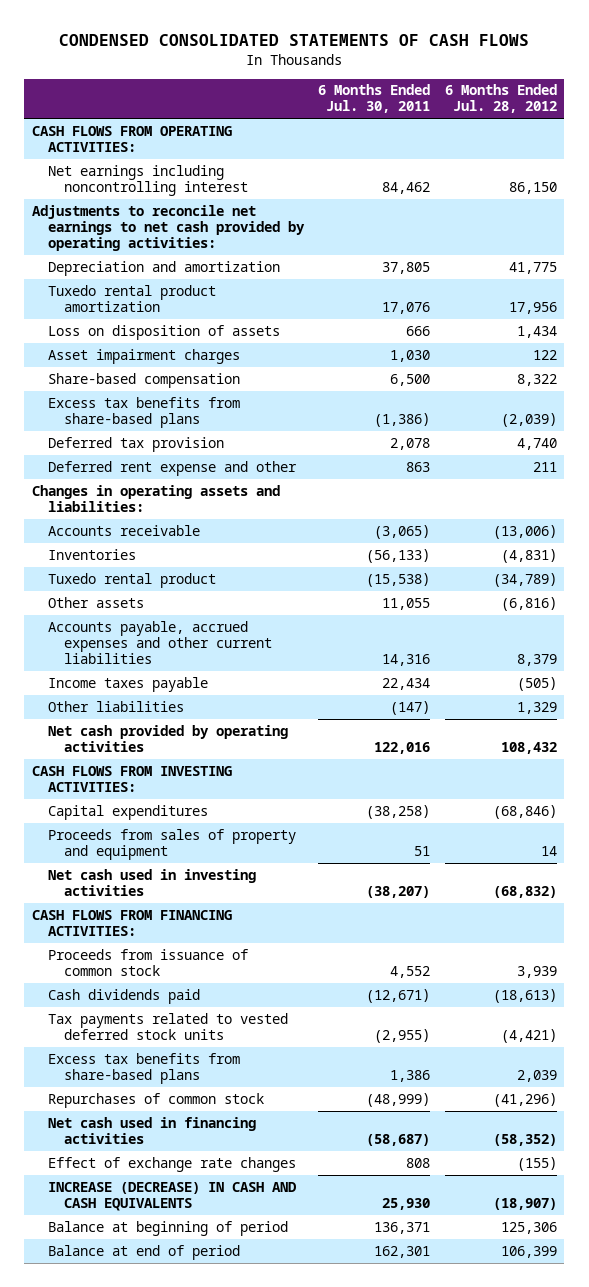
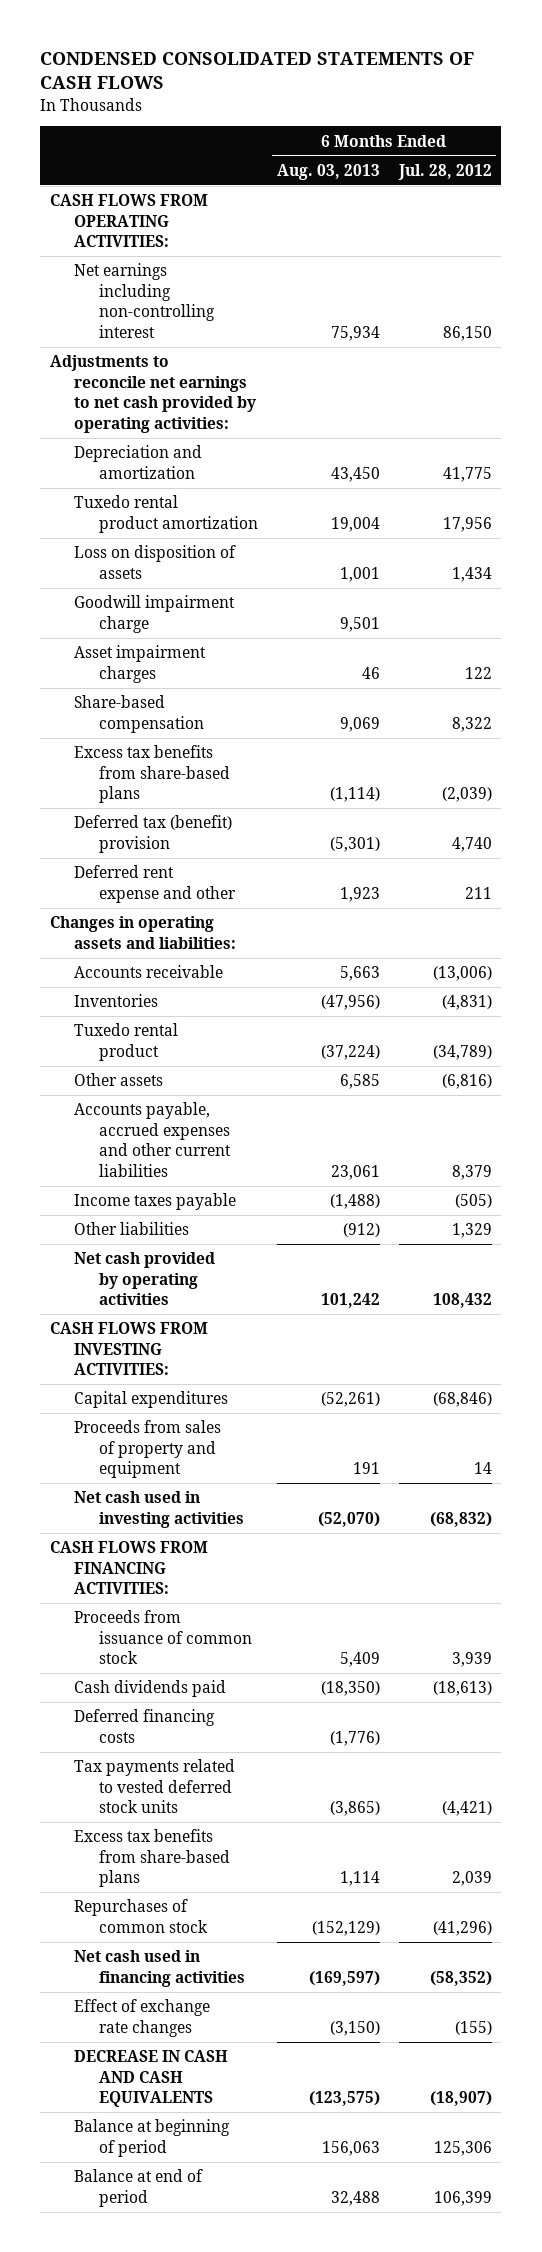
- | 6 Months Ended Jul. 30, 2011 | 6 Months Ended Jul. 28, 2012
+ | 6 Months Ended Aug. 03, 2013 | 6 Months Ended Jul. 28, 2012
- Net earnings including noncontrolling interest | 84,462 | 86,150
+ Net earnings including non-controlling interest | 75,934 | 86,150
+ Goodwill impairment charge | 9,501 |
- Deferred tax provision | 2,078 | 4,740
+ Deferred tax (benefit) provision | (5,301) | 4,740
+ Deferred financing costs | (1,776) |
- INCREASE (DECREASE) IN CASH AND CASH EQUIVALENTS | 25,930 | (18,907)
+ DECREASE IN CASH AND CASH EQUIVALENTS | (123,575) | (18,907)

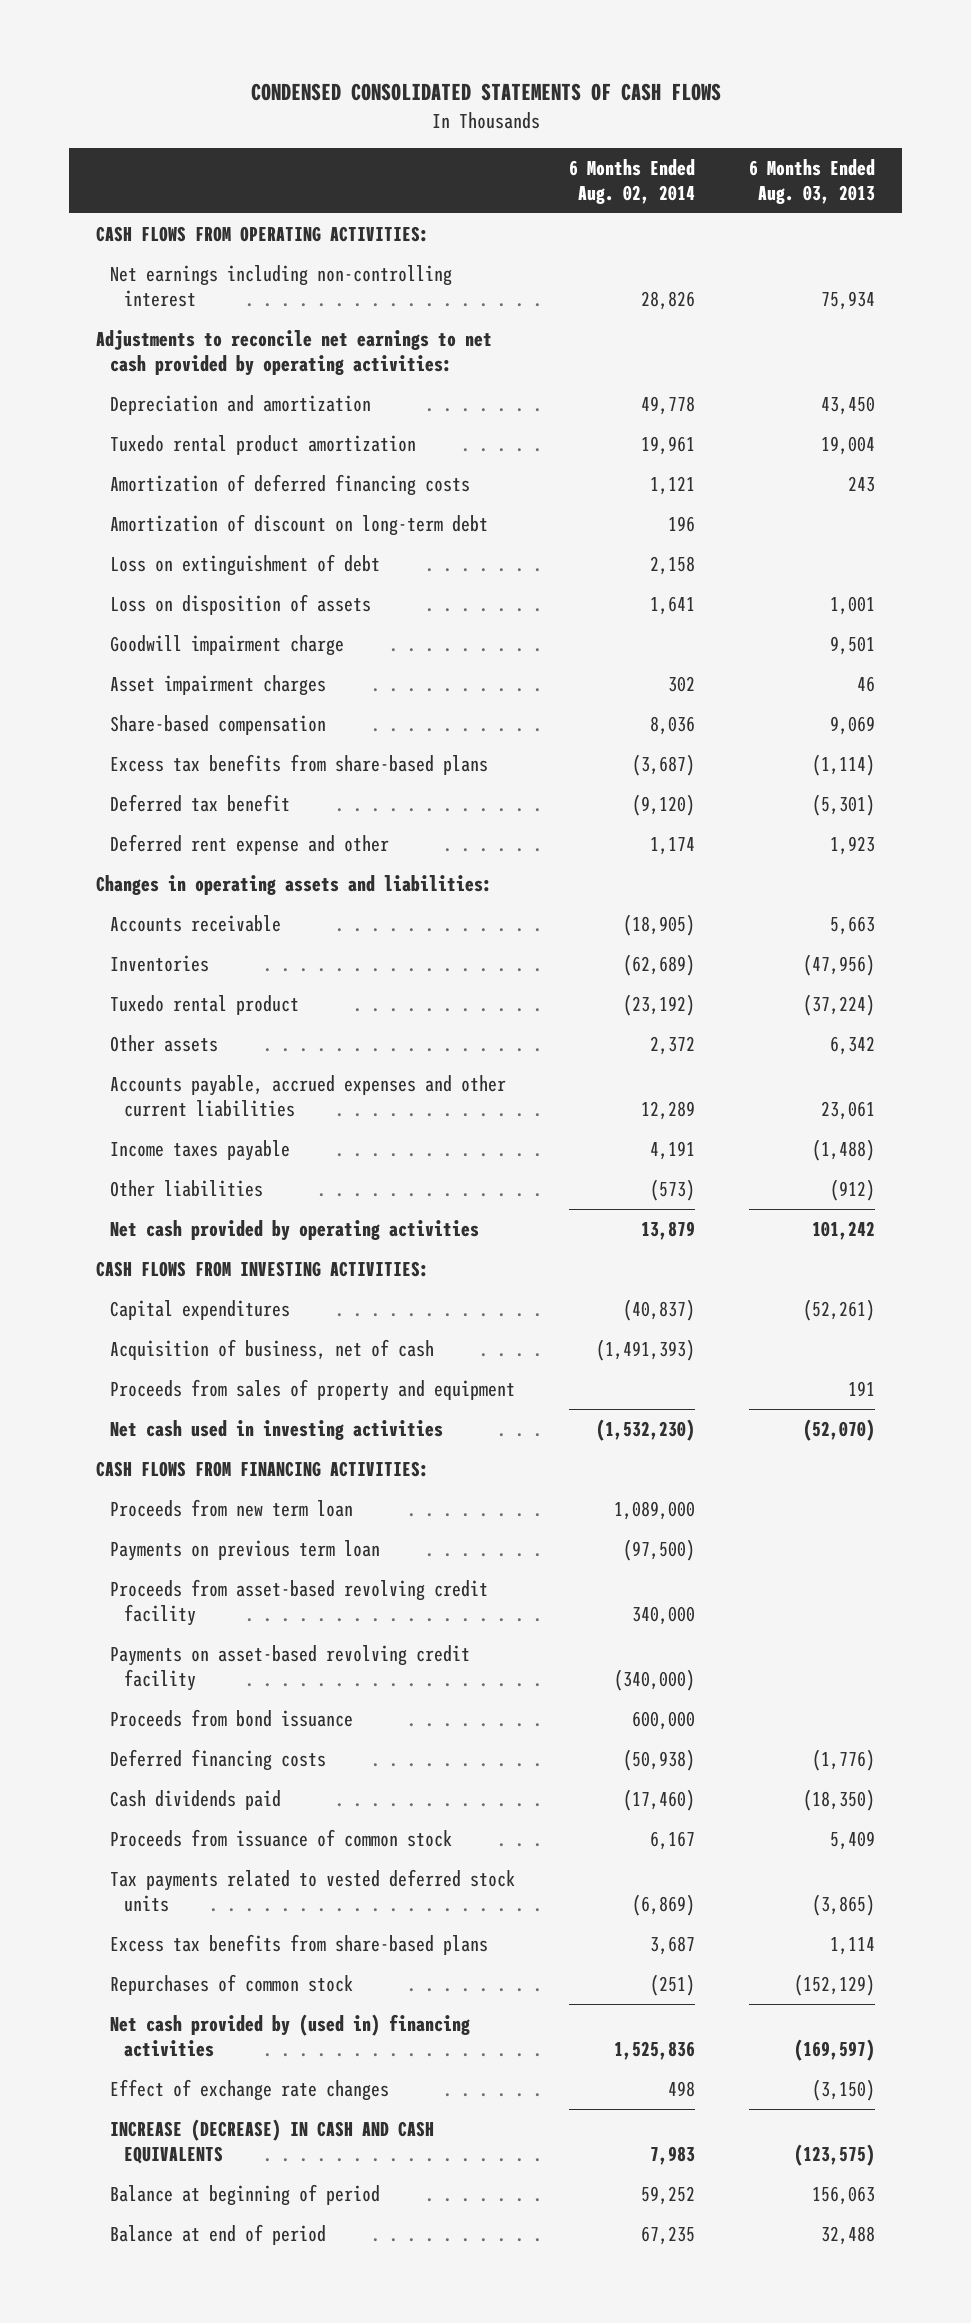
- | 6 Months Ended Aug. 03, 2013 | 6 Months Ended Jul. 28, 2012
+ | 6 Months Ended Aug. 02, 2014 | 6 Months Ended Aug. 03, 2013
+ Amortization of deferred financing costs | 1,121 | 243
+ Amortization of discount on long-term debt | 196 |
+ Loss on extinguishment of debt | 2,158 |
- Deferred tax (benefit) provision | (5,301) | 4,740
+ Deferred tax benefit | (9,120) | (5,301)
- Other assets | 6,585 | (6,816)
+ Other assets | 2,372 | 6,342
+ Acquisition of business, net of cash | (1,491,393) |
+ Proceeds from new term loan | 1,089,000 |
+ Payments on previous term loan | (97,500) |
+ Proceeds from asset-based revolving credit facility | 340,000 |
+ Payments on asset-based revolving credit facility | (340,000) |
+ Proceeds from bond issuance | 600,000 |
moved down: Cash dividends paid | (17,460) | (18,350)
moved down: Proceeds from issuance of common stock | 6,167 | 5,409
- Net cash used in financing activities | (169,597) | (58,352)
+ Net cash provided by (used in) financing activities | 1,525,836 | (169,597)
- DECREASE IN CASH AND CASH EQUIVALENTS | (123,575) | (18,907)
+ INCREASE (DECREASE) IN CASH AND CASH EQUIVALENTS | 7,983 | (123,575)

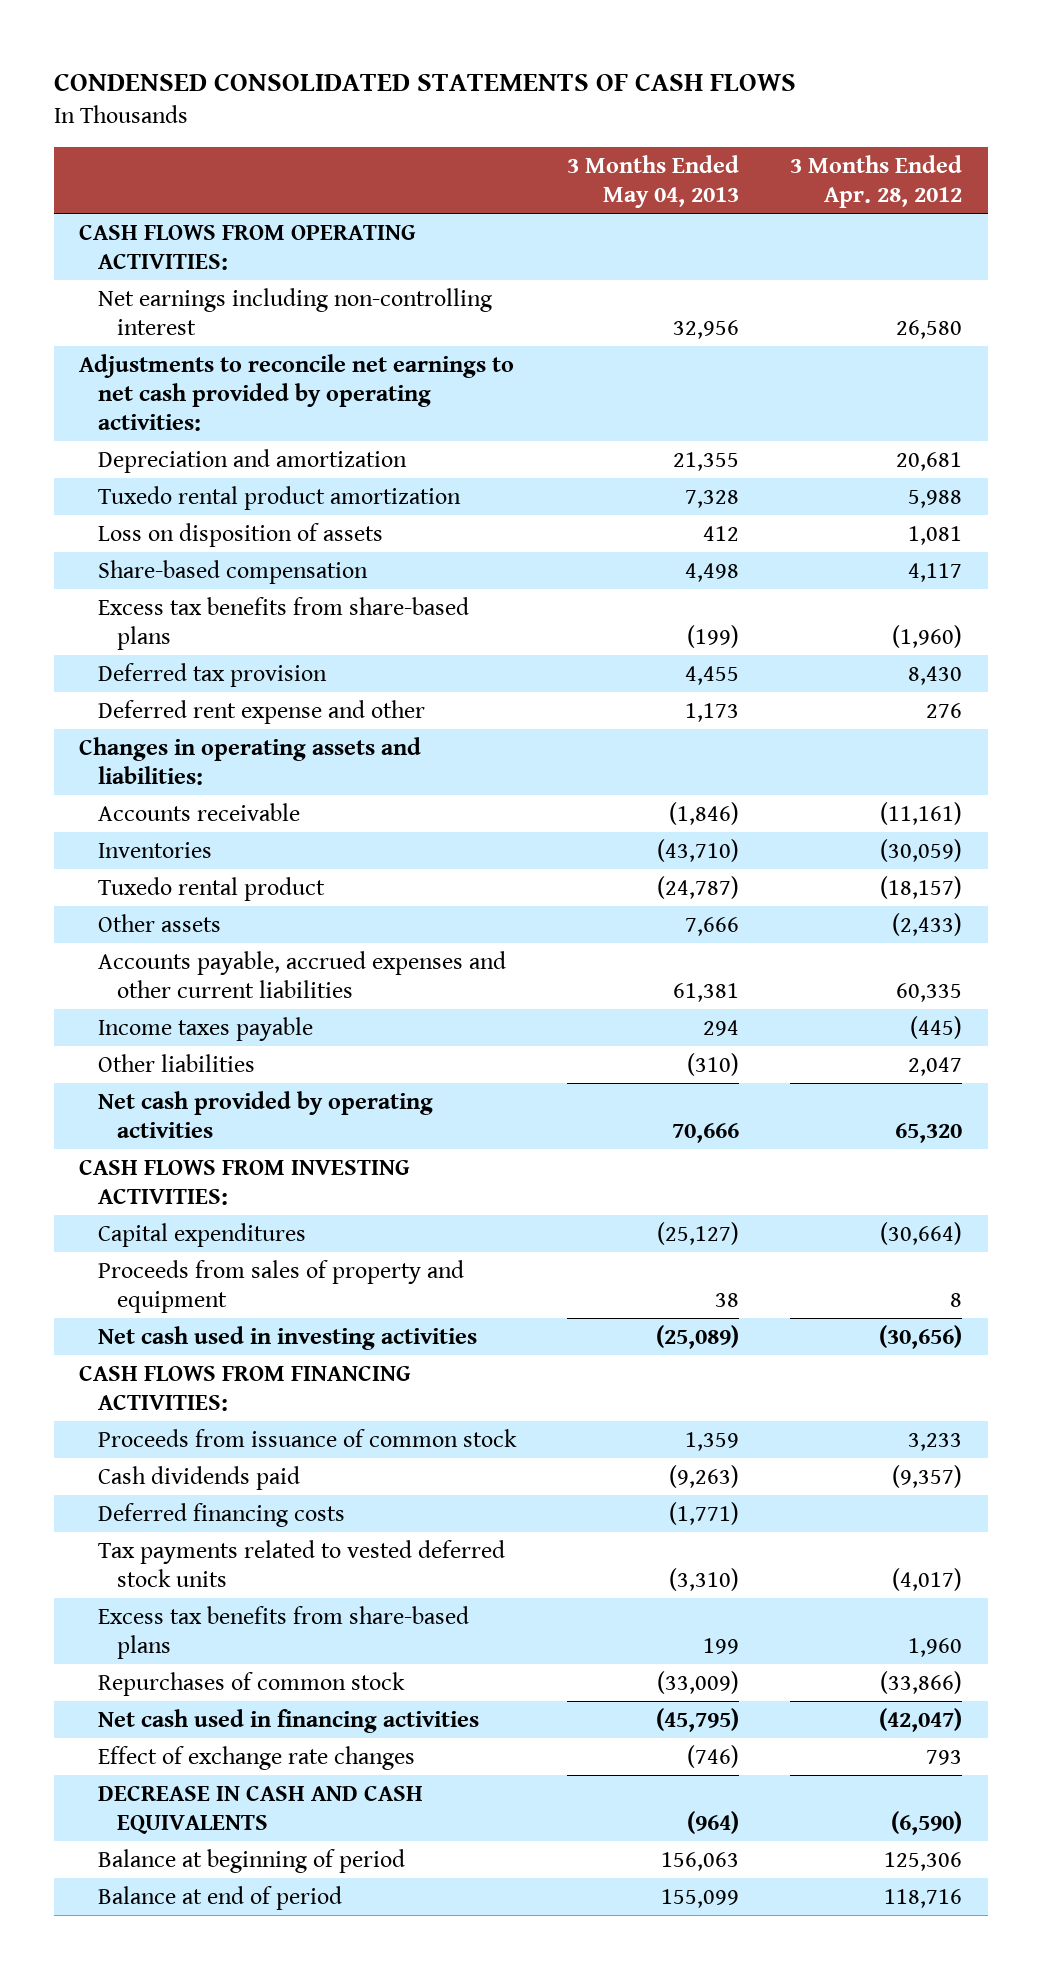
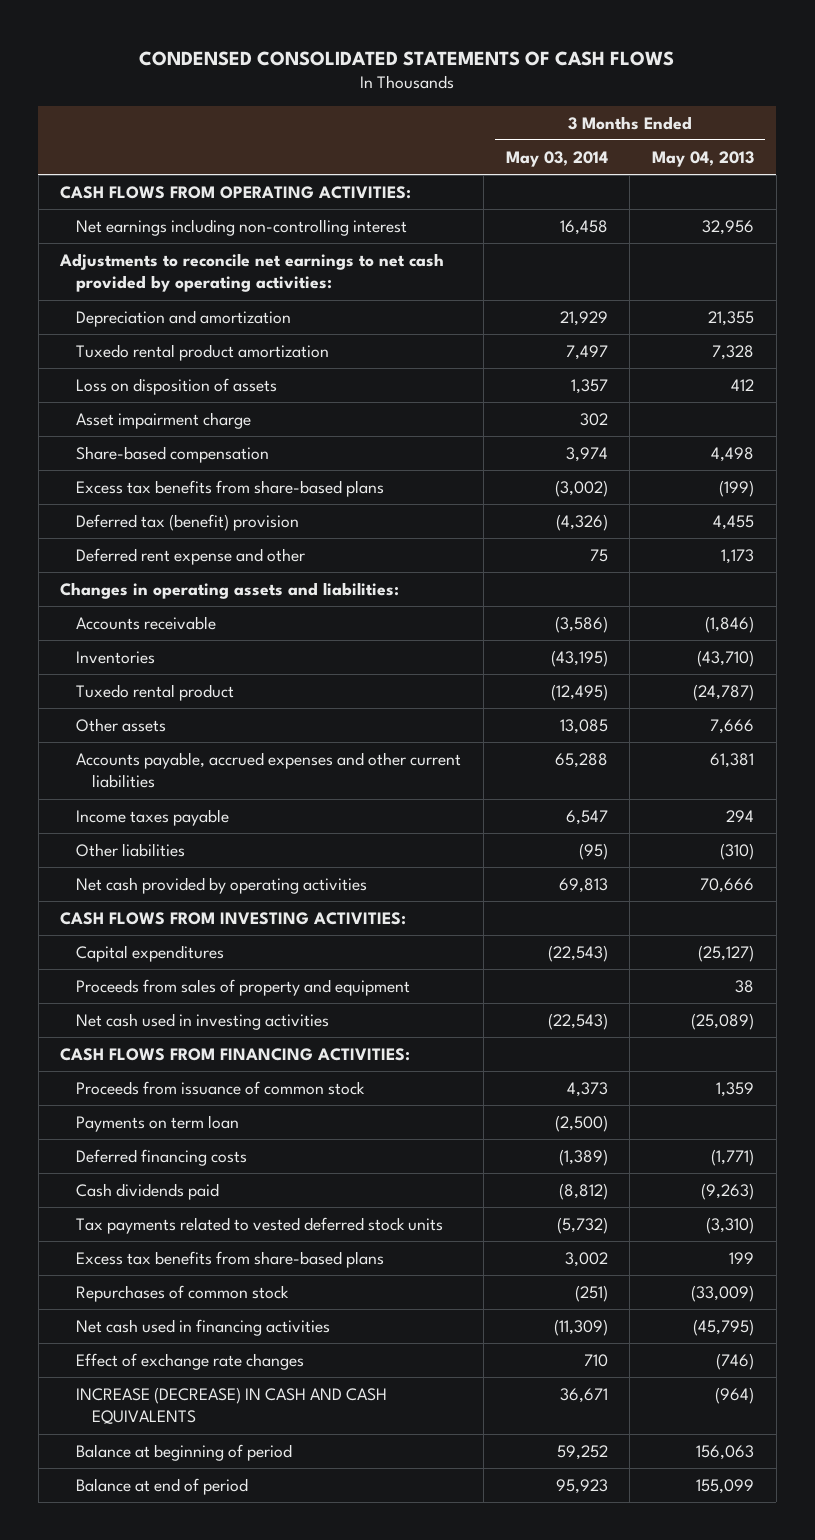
- | 3 Months Ended May 04, 2013 | 3 Months Ended Apr. 28, 2012
+ | 3 Months Ended May 03, 2014 | 3 Months Ended May 04, 2013
+ Asset impairment charge | 302 |
- Deferred tax provision | 4,455 | 8,430
+ Deferred tax (benefit) provision | (4,326) | 4,455
+ Payments on term loan | (2,500) |
moved down: Cash dividends paid | (8,812) | (9,263)
- DECREASE IN CASH AND CASH EQUIVALENTS | (964) | (6,590)
+ INCREASE (DECREASE) IN CASH AND CASH EQUIVALENTS | 36,671 | (964)

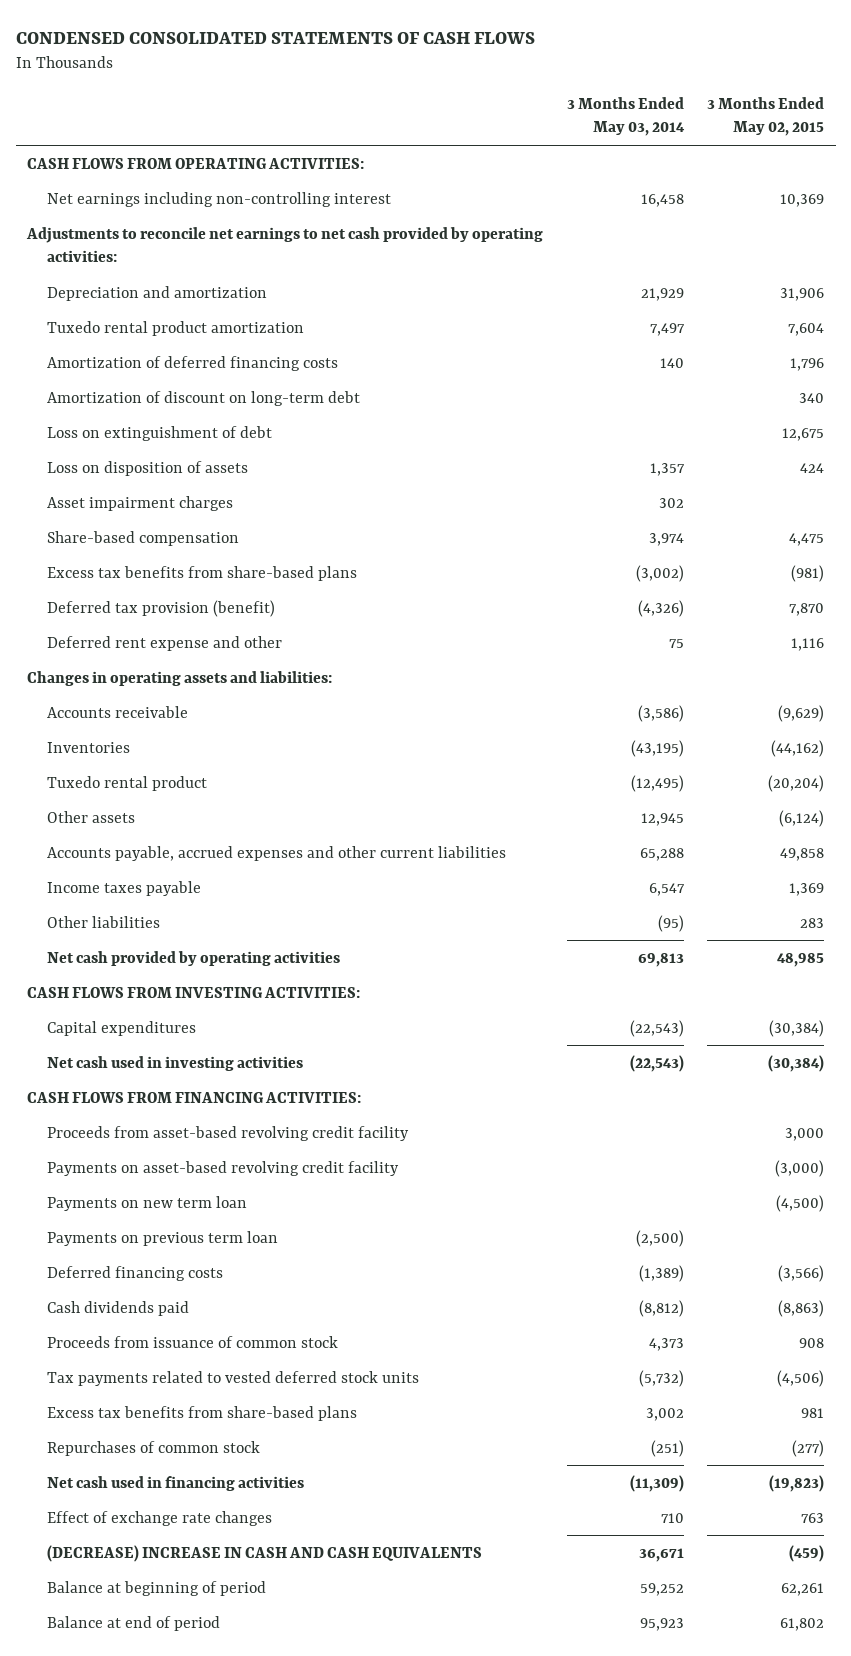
- | 3 Months Ended May 03, 2014 | 3 Months Ended May 04, 2013
+ | 3 Months Ended May 03, 2014 | 3 Months Ended May 02, 2015
+ Amortization of deferred financing costs | 140 | 1,796
+ Amortization of discount on long-term debt | | 340
+ Loss on extinguishment of debt | | 12,675
- Asset impairment charge | 302 |
+ Asset impairment charges | 302 |
- Deferred tax (benefit) provision | (4,326) | 4,455
+ Deferred tax provision (benefit) | (4,326) | 7,870
- Other assets | 13,085 | 7,666
+ Other assets | 12,945 | (6,124)
- Proceeds from sales of property and equipment | | 38
- Payments on term loan | (2,500) |
+ Proceeds from asset-based revolving credit facility | | 3,000
+ Payments on asset-based revolving credit facility | | (3,000)
+ Payments on new term loan | | (4,500)
+ Payments on previous term loan | (2,500) |
moved down: Proceeds from issuance of common stock | 4,373 | 908
- INCREASE (DECREASE) IN CASH AND CASH EQUIVALENTS | 36,671 | (964)
+ (DECREASE) INCREASE IN CASH AND CASH EQUIVALENTS | 36,671 | (459)

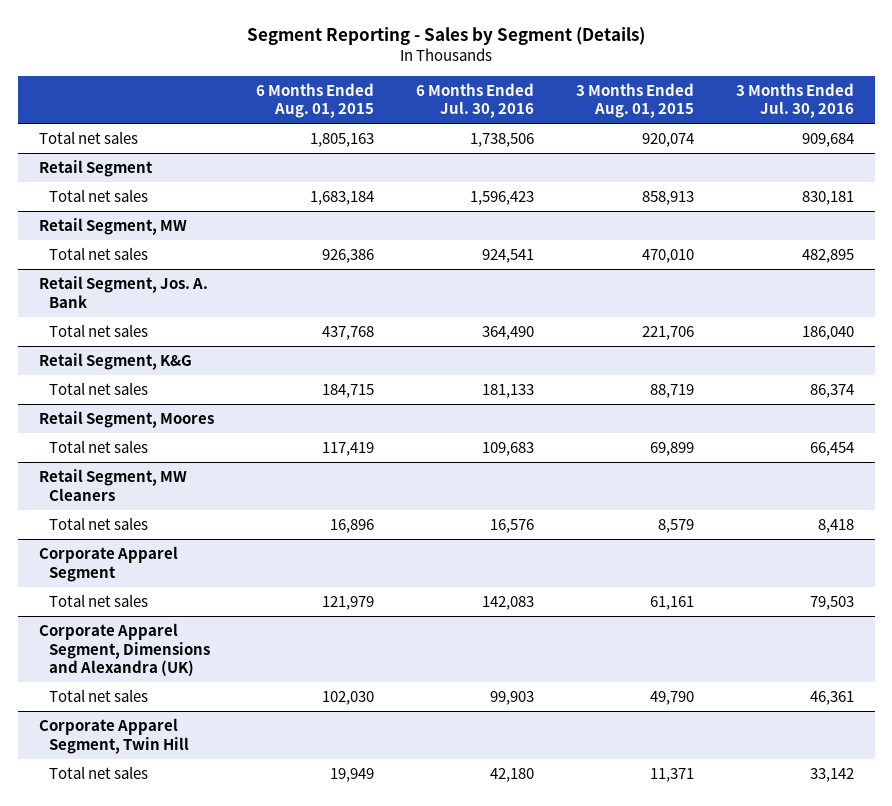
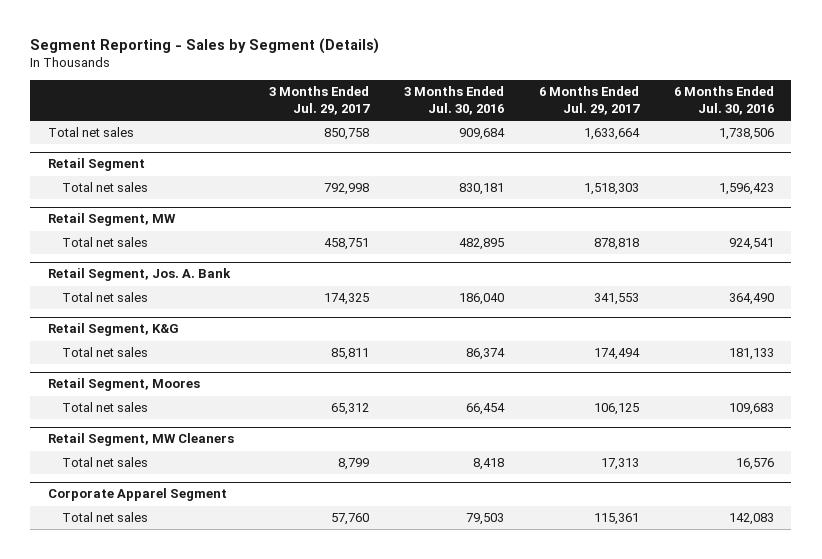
- | 6 Months Ended Aug. 01, 2015 | 6 Months Ended Jul. 30, 2016 | 3 Months Ended Aug. 01, 2015 | 3 Months Ended Jul. 30, 2016
+ | 3 Months Ended Jul. 29, 2017 | 3 Months Ended Jul. 30, 2016 | 6 Months Ended Jul. 29, 2017 | 6 Months Ended Jul. 30, 2016
- Corporate Apparel Segment, Dimensions and Alexandra (UK)
- Total net sales | 102,030 | 99,903 | 49,790 | 46,361
- Corporate Apparel Segment, Twin Hill
- Total net sales | 19,949 | 42,180 | 11,371 | 33,142

